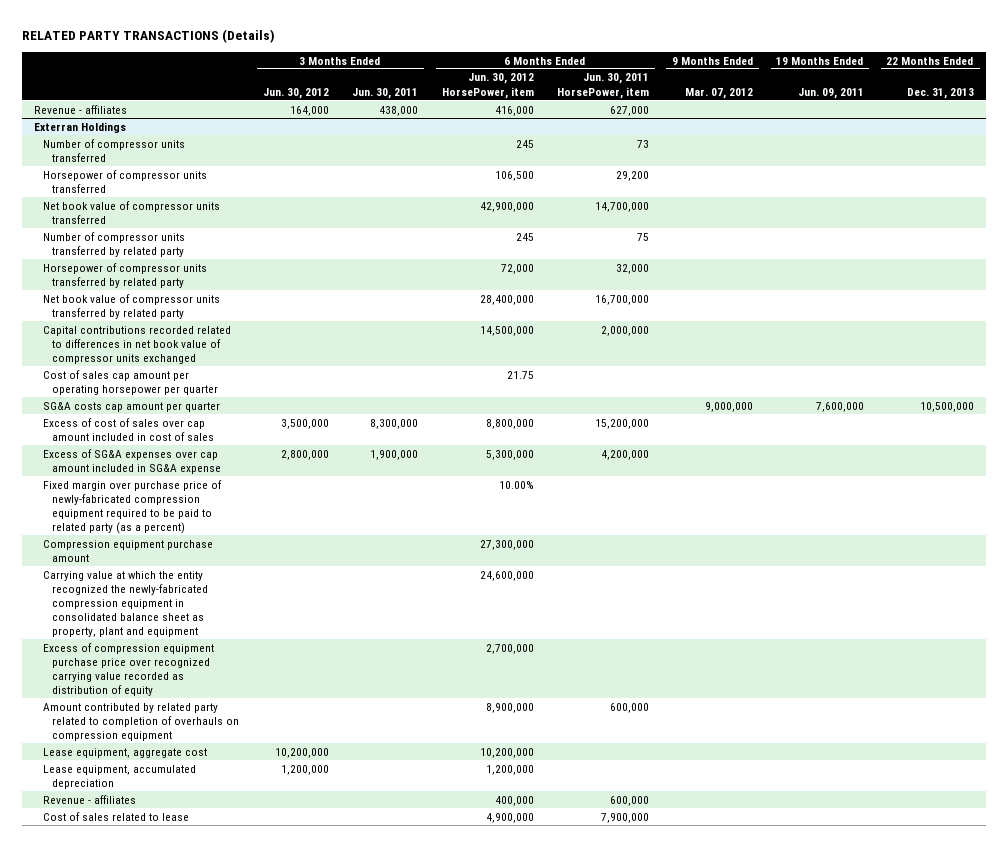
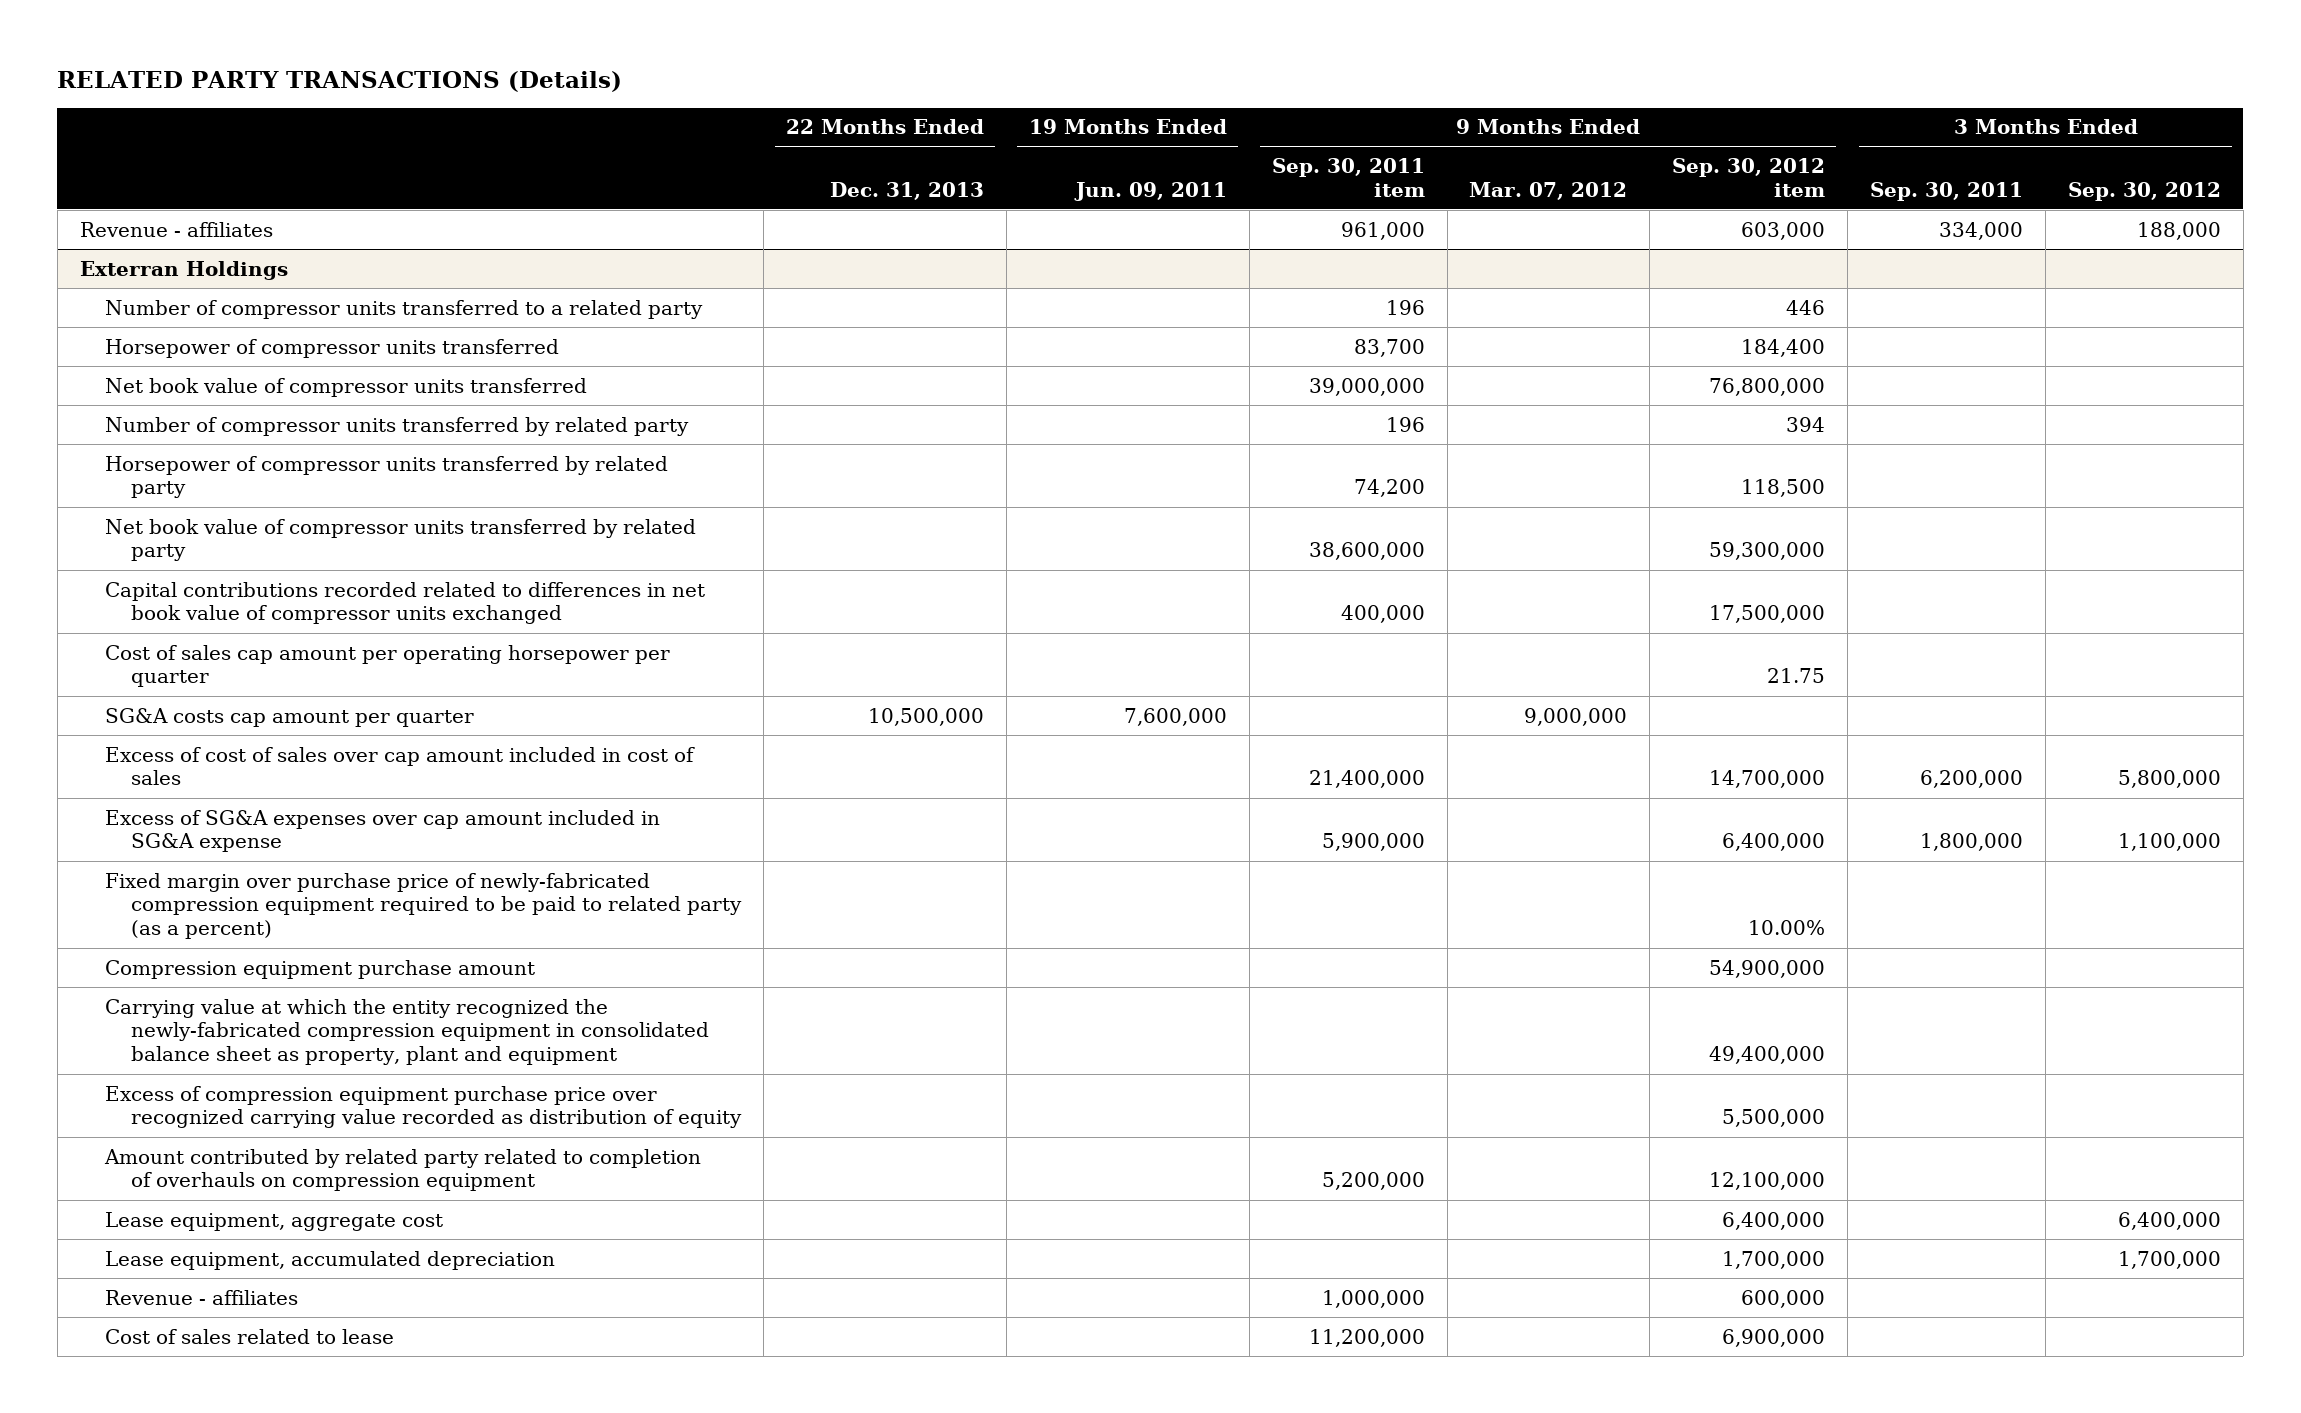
- | 3 Months Ended Jun. 30, 2012 | 3 Months Ended Jun. 30, 2011 | 6 Months Ended Jun. 30, 2012 HorsePower, item | 6 Months Ended Jun. 30, 2011 HorsePower, item | 9 Months Ended Mar. 07, 2012 | 19 Months Ended Jun. 09, 2011 | 22 Months Ended Dec. 31, 2013
+ | 22 Months Ended Dec. 31, 2013 | 19 Months Ended Jun. 09, 2011 | 9 Months Ended Sep. 30, 2011 item | 9 Months Ended Mar. 07, 2012 | 9 Months Ended Sep. 30, 2012 item | 3 Months Ended Sep. 30, 2011 | 3 Months Ended Sep. 30, 2012
@ Exterran Holdings
- Number of compressor units transferred | | | 245 | 73 | | |
+ Number of compressor units transferred to a related party | | | 196 | | 446 | |

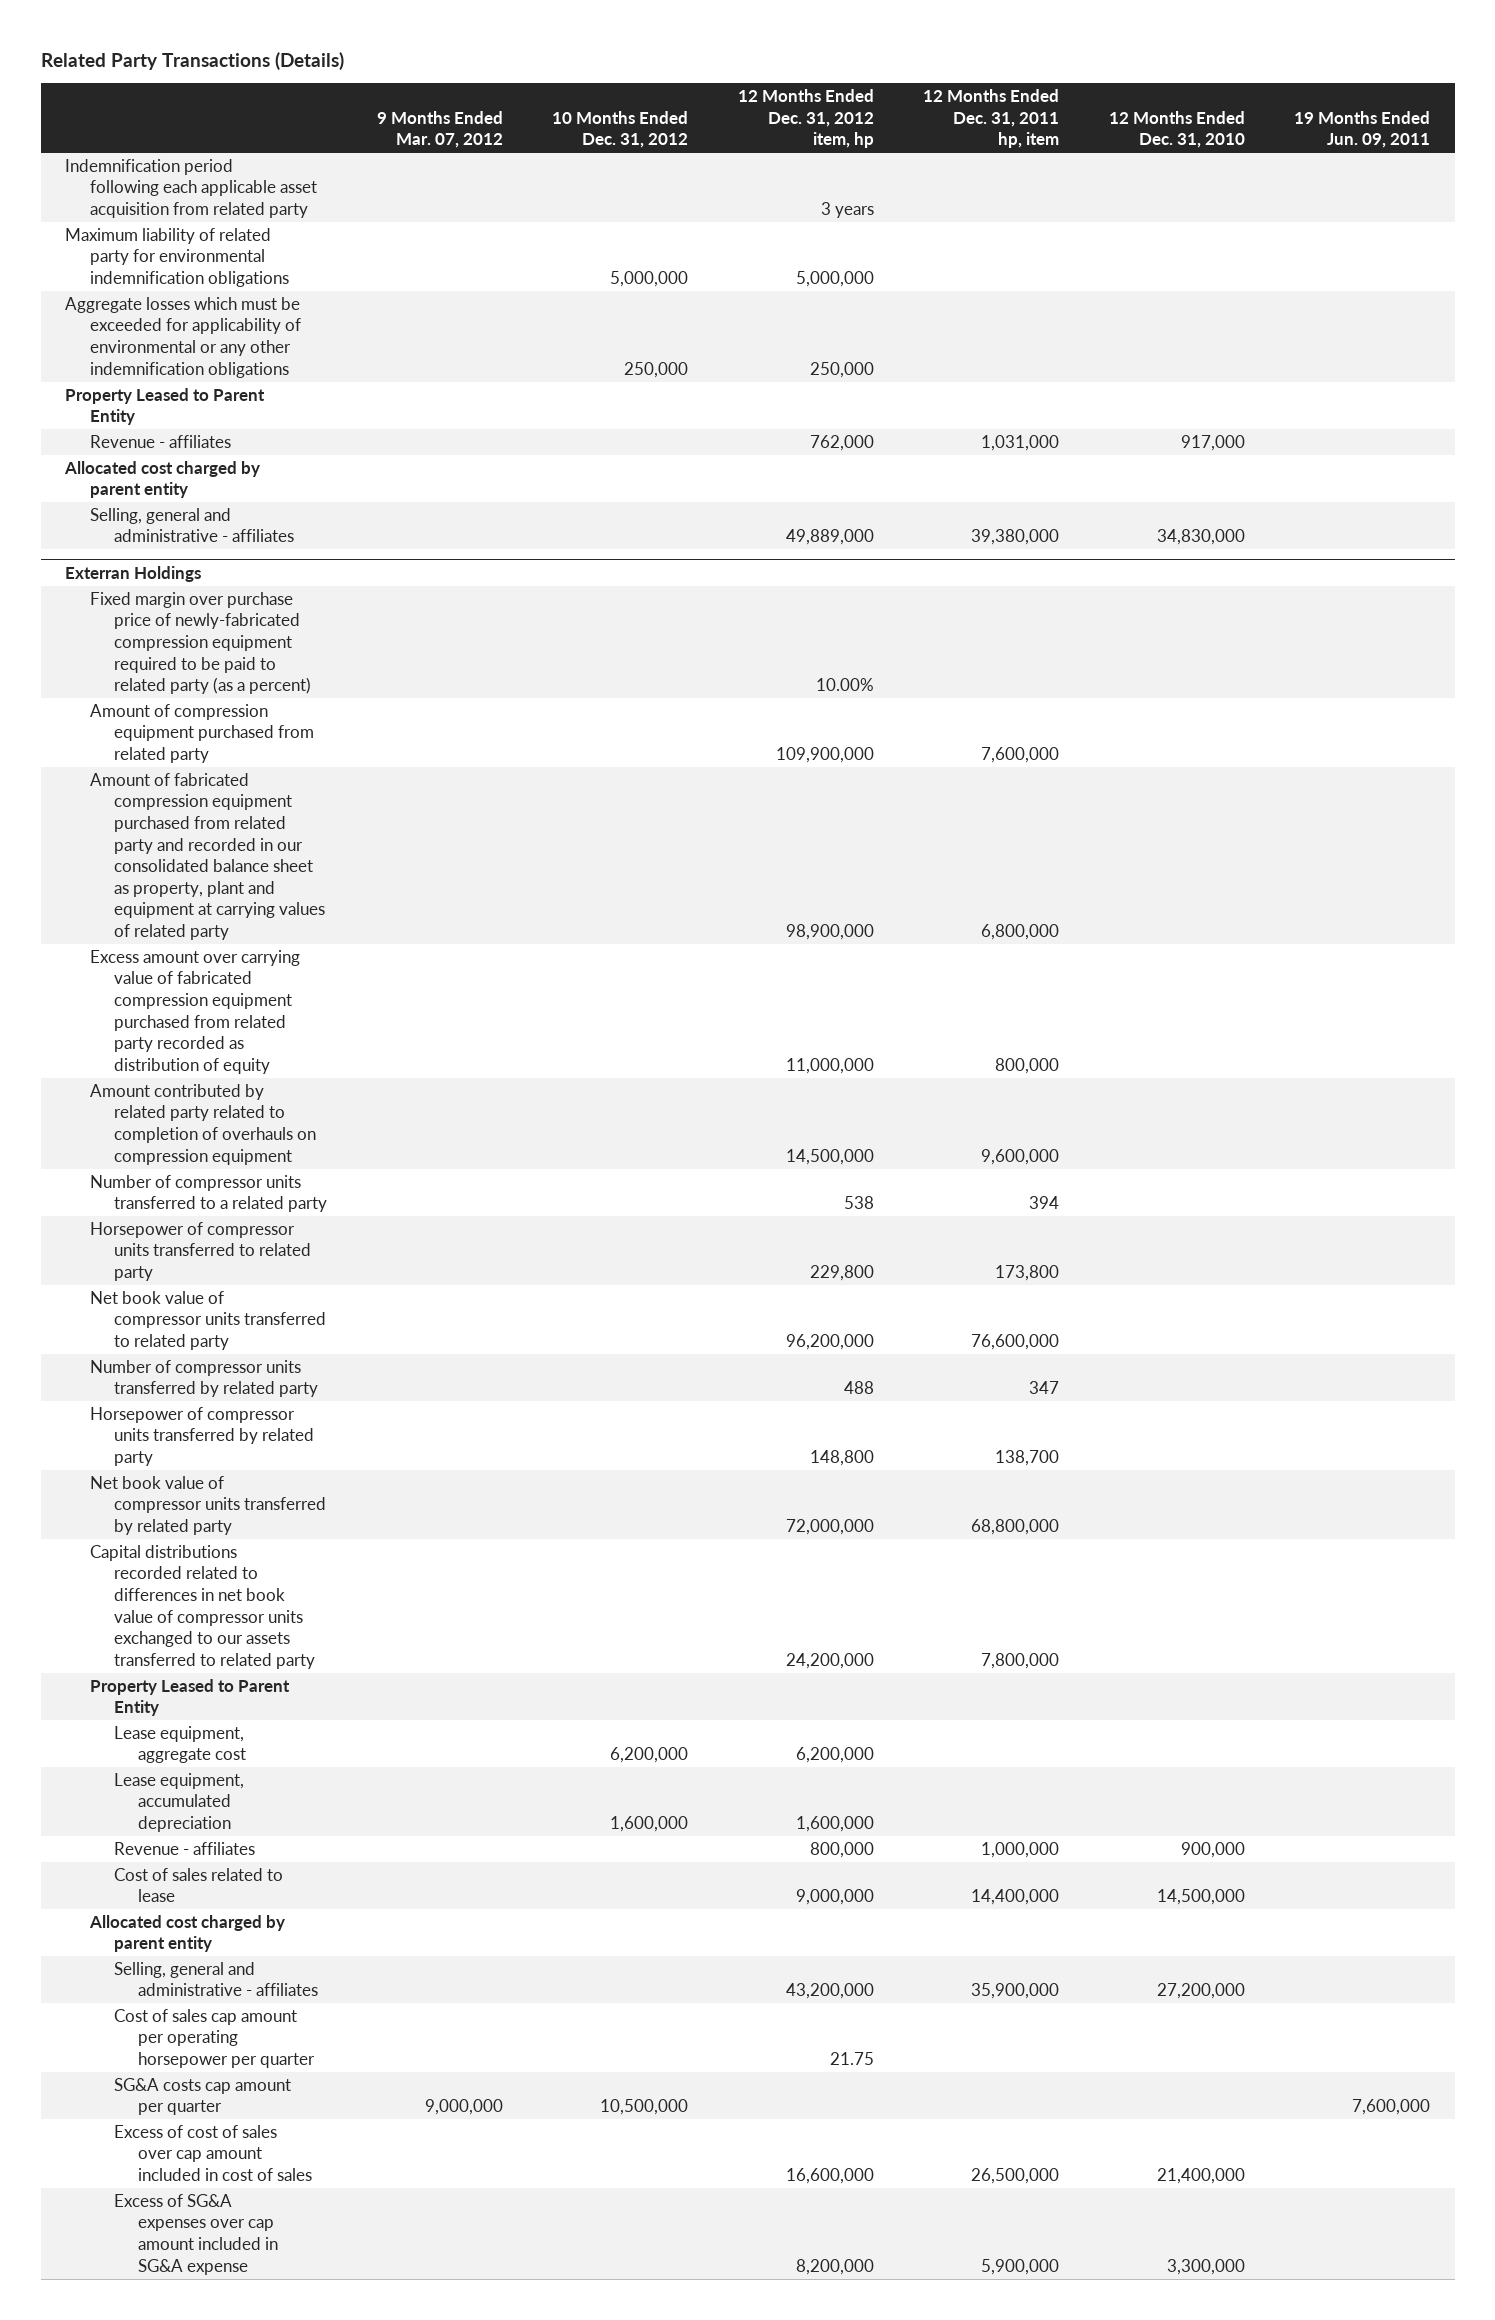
- RELATED PARTY TRANSACTIONS (Details)
+ Related Party Transactions (Details)
- | 22 Months Ended Dec. 31, 2013 | 19 Months Ended Jun. 09, 2011 | 9 Months Ended Sep. 30, 2011 item | 9 Months Ended Mar. 07, 2012 | 9 Months Ended Sep. 30, 2012 item | 3 Months Ended Sep. 30, 2011 | 3 Months Ended Sep. 30, 2012
+ | 9 Months Ended Mar. 07, 2012 | 10 Months Ended Dec. 31, 2012 | 12 Months Ended Dec. 31, 2012 item, hp | 12 Months Ended Dec. 31, 2011 hp, item | 12 Months Ended Dec. 31, 2010 | 19 Months Ended Jun. 09, 2011
+ Indemnification period following each applicable asset acquisition from related party | | | 3 years | | |
+ Maximum liability of related party for environmental indemnification obligations | | 5,000,000 | 5,000,000 | | |
+ Aggregate losses which must be exceeded for applicability of environmental or any other indemnification obligations | | 250,000 | 250,000 | | |
+ Property Leased to Parent Entity
+ Allocated cost charged by parent entity
+ Selling, general and administrative - affiliates | | | 49,889,000 | 39,380,000 | 34,830,000 |
@ Exterran Holdings
moved up: Fixed margin over purchase price of newly-fabricated compression equipment required to be paid to related party (as a percent) | | | 10.00% | | |
+ Amount of compression equipment purchased from related party | | | 109,900,000 | 7,600,000 | |
+ Amount of fabricated compression equipment purchased from related party and recorded in our consolidated balance sheet as property, plant and equipment at carrying values of related party | | | 98,900,000 | 6,800,000 | |
+ Excess amount over carrying value of fabricated compression equipment purchased from related party recorded as distribution of equity | | | 11,000,000 | 800,000 | |
moved up: Amount contributed by related party related to completion of overhauls on compression equipment | | | 14,500,000 | 9,600,000 | |
- Horsepower of compressor units transferred | | | 83,700 | | 184,400 | |
- Net book value of compressor units transferred | | | 39,000,000 | | 76,800,000 | |
+ Horsepower of compressor units transferred to related party | | | 229,800 | 173,800 | |
+ Net book value of compressor units transferred to related party | | | 96,200,000 | 76,600,000 | |
- Capital contributions recorded related to differences in net book value of compressor units exchanged | | | 400,000 | | 17,500,000 | |
- Compression equipment purchase amount | | | | | 54,900,000 | |
- Carrying value at which the entity recognized the newly-fabricated compression equipment in consolidated balance sheet as property, plant and equipment | | | | | 49,400,000 | |
- Excess of compression equipment purchase price over recognized carrying value recorded as distribution of equity | | | | | 5,500,000 | |
+ Capital distributions recorded related to differences in net book value of compressor units exchanged to our assets transferred to related party | | | 24,200,000 | 7,800,000 | |
+ Property Leased to Parent Entity
+ Allocated cost charged by parent entity
+ Selling, general and administrative - affiliates | | | 43,200,000 | 35,900,000 | 27,200,000 |
moved down: Cost of sales cap amount per operating horsepower per quarter | | | 21.75 | | |
moved down: SG&A costs cap amount per quarter | 9,000,000 | 10,500,000 | | | | 7,600,000
moved down: Excess of cost of sales over cap amount included in cost of sales | | | 16,600,000 | 26,500,000 | 21,400,000 |
moved down: Excess of SG&A expenses over cap amount included in SG&A expense | | | 8,200,000 | 5,900,000 | 3,300,000 |

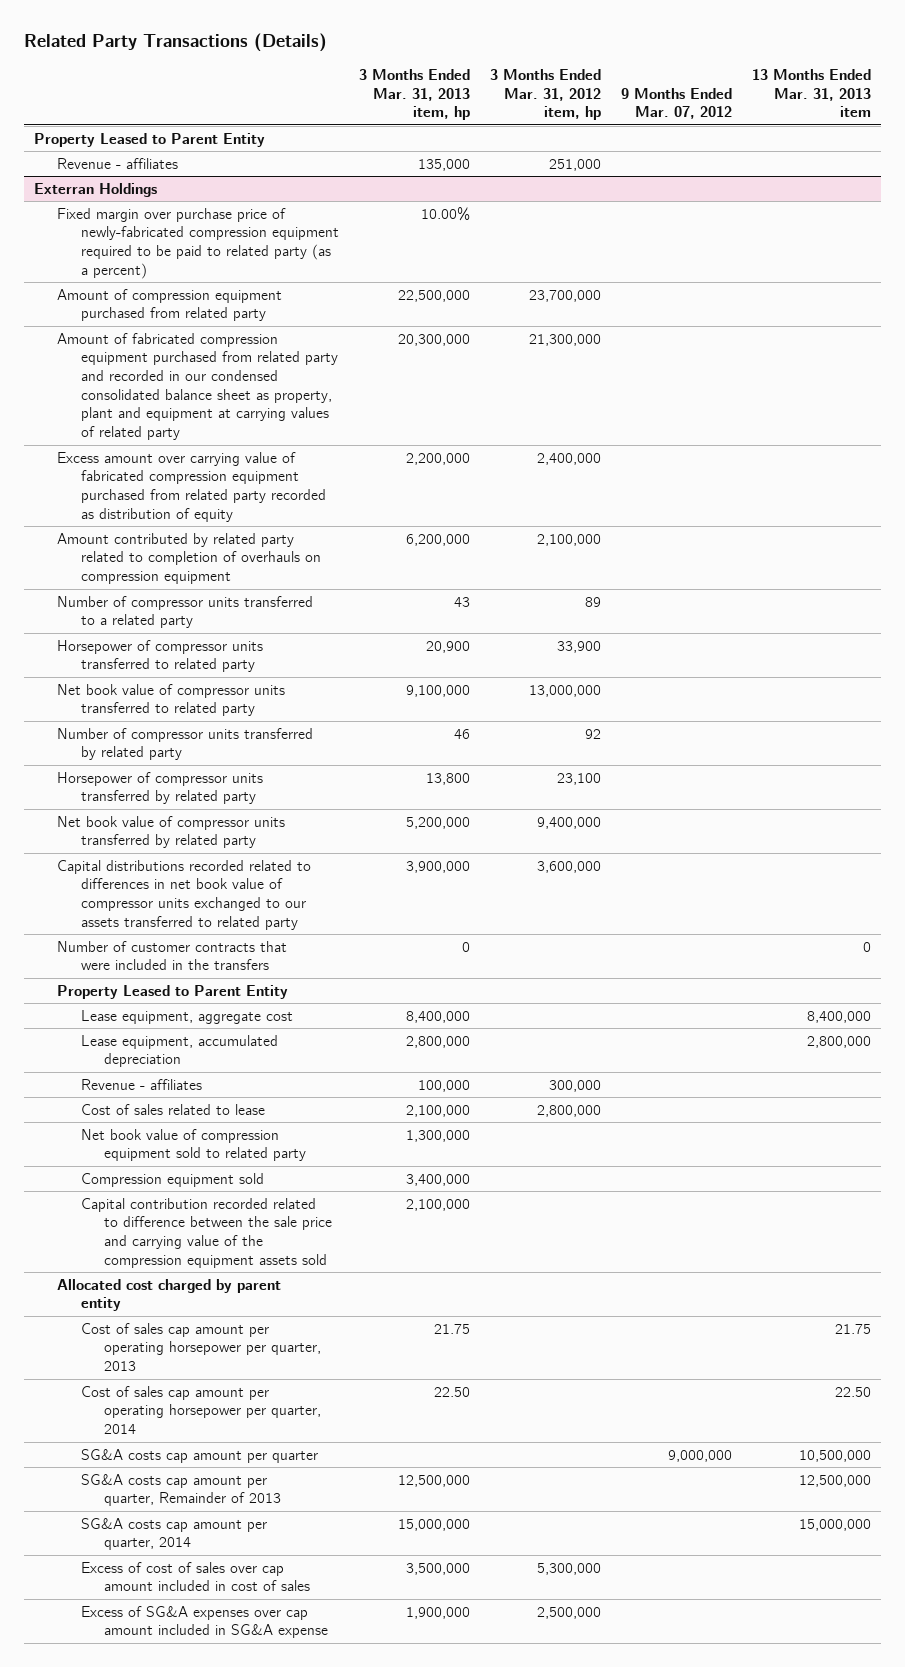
- | 9 Months Ended Mar. 07, 2012 | 10 Months Ended Dec. 31, 2012 | 12 Months Ended Dec. 31, 2012 item, hp | 12 Months Ended Dec. 31, 2011 hp, item | 12 Months Ended Dec. 31, 2010 | 19 Months Ended Jun. 09, 2011
+ | 3 Months Ended Mar. 31, 2013 item, hp | 3 Months Ended Mar. 31, 2012 item, hp | 9 Months Ended Mar. 07, 2012 | 13 Months Ended Mar. 31, 2013 item
- Indemnification period following each applicable asset acquisition from related party | | | 3 years | | |
- Maximum liability of related party for environmental indemnification obligations | | 5,000,000 | 5,000,000 | | |
- Aggregate losses which must be exceeded for applicability of environmental or any other indemnification obligations | | 250,000 | 250,000 | | |
- Allocated cost charged by parent entity
- Selling, general and administrative - affiliates | | | 49,889,000 | 39,380,000 | 34,830,000 |
@ Exterran Holdings
- Amount of fabricated compression equipment purchased from related party and recorded in our consolidated balance sheet as property, plant and equipment at carrying values of related party | | | 98,900,000 | 6,800,000 | |
+ Amount of fabricated compression equipment purchased from related party and recorded in our condensed consolidated balance sheet as property, plant and equipment at carrying values of related party | 20,300,000 | 21,300,000 | |
+ Number of customer contracts that were included in the transfers | 0 | | | 0
+ Net book value of compression equipment sold to related party | 1,300,000 | | |
+ Compression equipment sold | 3,400,000 | | |
+ Capital contribution recorded related to difference between the sale price and carrying value of the compression equipment assets sold | 2,100,000 | | |
- Selling, general and administrative - affiliates | | | 43,200,000 | 35,900,000 | 27,200,000 |
- Cost of sales cap amount per operating horsepower per quarter | | | 21.75 | | |
+ Cost of sales cap amount per operating horsepower per quarter, 2013 | 21.75 | | | 21.75
+ Cost of sales cap amount per operating horsepower per quarter, 2014 | 22.50 | | | 22.50
+ SG&A costs cap amount per quarter, Remainder of 2013 | 12,500,000 | | | 12,500,000
+ SG&A costs cap amount per quarter, 2014 | 15,000,000 | | | 15,000,000

